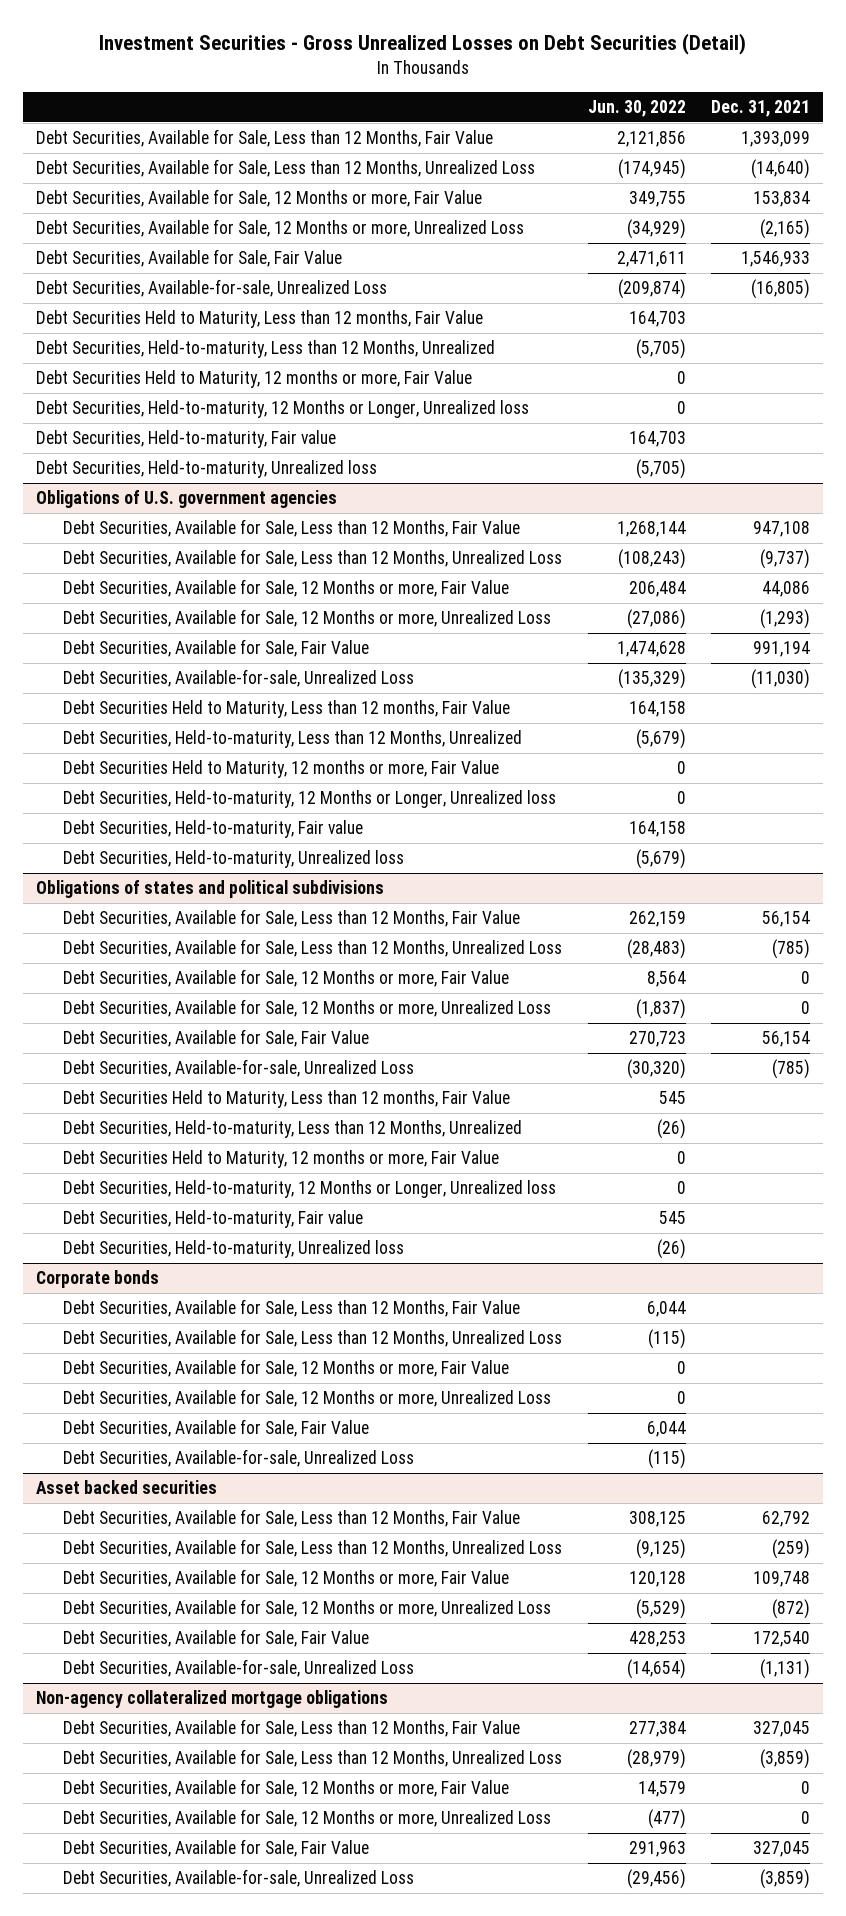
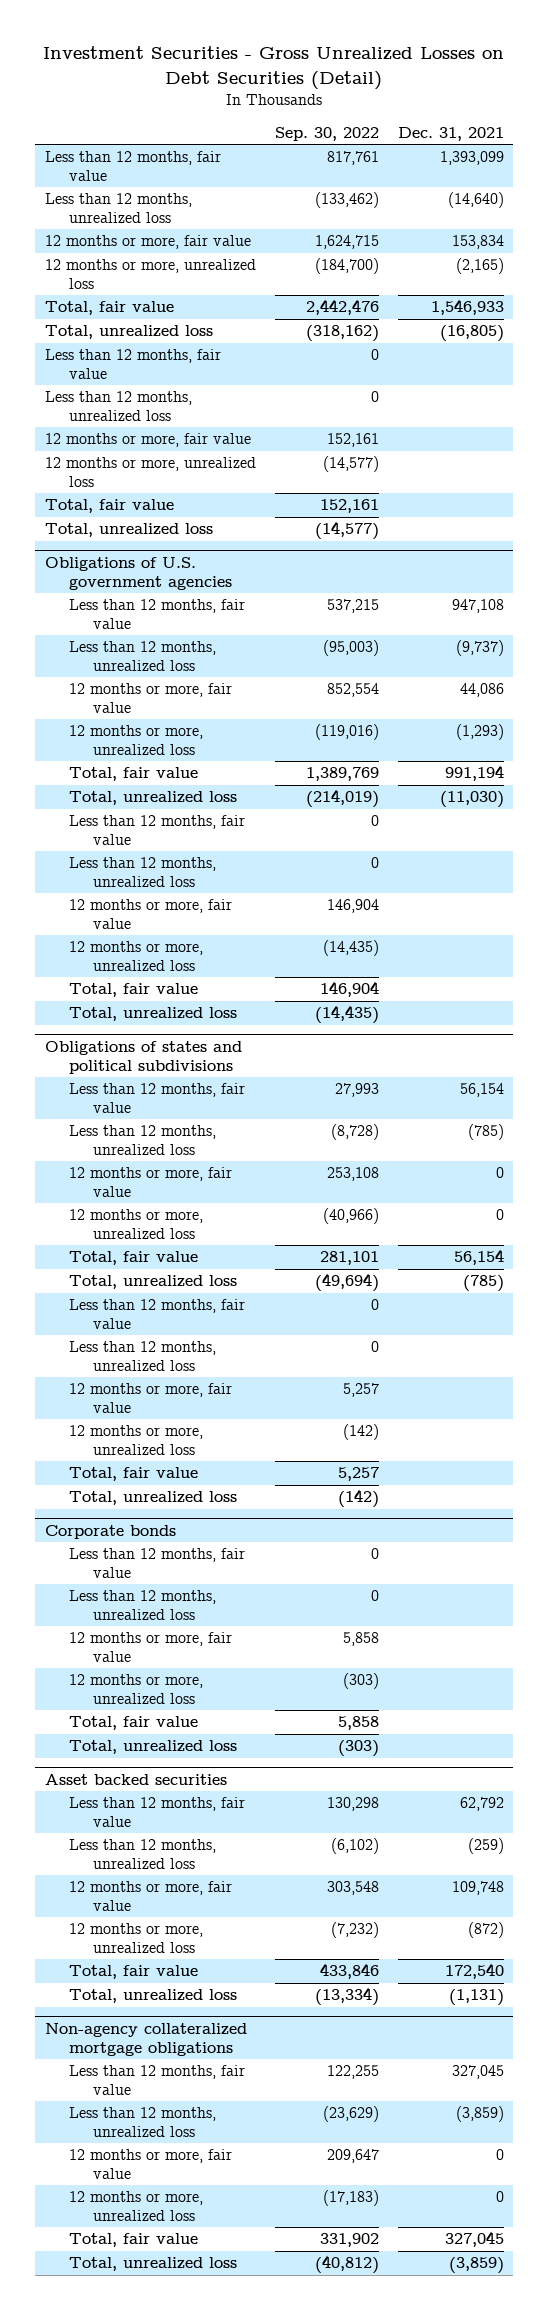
- | Jun. 30, 2022 | Dec. 31, 2021
+ | Sep. 30, 2022 | Dec. 31, 2021
- Debt Securities, Available for Sale, Less than 12 Months, Fair Value | 2,121,856 | 1,393,099
- Debt Securities, Available for Sale, Less than 12 Months, Unrealized Loss | (174,945) | (14,640)
- Debt Securities, Available for Sale, 12 Months or more, Fair Value | 349,755 | 153,834
- Debt Securities, Available for Sale, 12 Months or more, Unrealized Loss | (34,929) | (2,165)
- Debt Securities, Available for Sale, Fair Value | 2,471,611 | 1,546,933
- Debt Securities, Available-for-sale, Unrealized Loss | (209,874) | (16,805)
- Debt Securities Held to Maturity, Less than 12 months, Fair Value | 164,703 |
- Debt Securities, Held-to-maturity, Less than 12 Months, Unrealized | (5,705) |
- Debt Securities Held to Maturity, 12 months or more, Fair Value | 0 |
- Debt Securities, Held-to-maturity, 12 Months or Longer, Unrealized loss | 0 |
- Debt Securities, Held-to-maturity, Fair value | 164,703 |
- Debt Securities, Held-to-maturity, Unrealized loss | (5,705) |
+ Less than 12 months, fair value | 817,761 | 1,393,099
+ Less than 12 months, unrealized loss | (133,462) | (14,640)
+ 12 months or more, fair value | 1,624,715 | 153,834
+ 12 months or more, unrealized loss | (184,700) | (2,165)
+ Total, fair value | 2,442,476 | 1,546,933
+ Total, unrealized loss | (318,162) | (16,805)
+ Less than 12 months, fair value | 0 |
+ Less than 12 months, unrealized loss | 0 |
+ 12 months or more, fair value | 152,161 |
+ 12 months or more, unrealized loss | (14,577) |
+ Total, fair value | 152,161 |
+ Total, unrealized loss | (14,577) |
@ Obligations of U.S. government agencies
- Debt Securities, Available for Sale, Less than 12 Months, Fair Value | 1,268,144 | 947,108
- Debt Securities, Available for Sale, Less than 12 Months, Unrealized Loss | (108,243) | (9,737)
- Debt Securities, Available for Sale, 12 Months or more, Fair Value | 206,484 | 44,086
- Debt Securities, Available for Sale, 12 Months or more, Unrealized Loss | (27,086) | (1,293)
- Debt Securities, Available for Sale, Fair Value | 1,474,628 | 991,194
- Debt Securities, Available-for-sale, Unrealized Loss | (135,329) | (11,030)
- Debt Securities Held to Maturity, Less than 12 months, Fair Value | 164,158 |
- Debt Securities, Held-to-maturity, Less than 12 Months, Unrealized | (5,679) |
- Debt Securities Held to Maturity, 12 months or more, Fair Value | 0 |
- Debt Securities, Held-to-maturity, 12 Months or Longer, Unrealized loss | 0 |
- Debt Securities, Held-to-maturity, Fair value | 164,158 |
- Debt Securities, Held-to-maturity, Unrealized loss | (5,679) |
+ Less than 12 months, fair value | 537,215 | 947,108
+ Less than 12 months, unrealized loss | (95,003) | (9,737)
+ 12 months or more, fair value | 852,554 | 44,086
+ 12 months or more, unrealized loss | (119,016) | (1,293)
+ Total, fair value | 1,389,769 | 991,194
+ Total, unrealized loss | (214,019) | (11,030)
+ Less than 12 months, fair value | 0 |
+ Less than 12 months, unrealized loss | 0 |
+ 12 months or more, fair value | 146,904 |
+ 12 months or more, unrealized loss | (14,435) |
+ Total, fair value | 146,904 |
+ Total, unrealized loss | (14,435) |
@ Obligations of states and political subdivisions
- Debt Securities, Available for Sale, Less than 12 Months, Fair Value | 262,159 | 56,154
- Debt Securities, Available for Sale, Less than 12 Months, Unrealized Loss | (28,483) | (785)
- Debt Securities, Available for Sale, 12 Months or more, Fair Value | 8,564 | 0
- Debt Securities, Available for Sale, 12 Months or more, Unrealized Loss | (1,837) | 0
- Debt Securities, Available for Sale, Fair Value | 270,723 | 56,154
- Debt Securities, Available-for-sale, Unrealized Loss | (30,320) | (785)
- Debt Securities Held to Maturity, Less than 12 months, Fair Value | 545 |
- Debt Securities, Held-to-maturity, Less than 12 Months, Unrealized | (26) |
- Debt Securities Held to Maturity, 12 months or more, Fair Value | 0 |
- Debt Securities, Held-to-maturity, 12 Months or Longer, Unrealized loss | 0 |
- Debt Securities, Held-to-maturity, Fair value | 545 |
- Debt Securities, Held-to-maturity, Unrealized loss | (26) |
+ Less than 12 months, fair value | 27,993 | 56,154
+ Less than 12 months, unrealized loss | (8,728) | (785)
+ 12 months or more, fair value | 253,108 | 0
+ 12 months or more, unrealized loss | (40,966) | 0
+ Total, fair value | 281,101 | 56,154
+ Total, unrealized loss | (49,694) | (785)
+ Less than 12 months, fair value | 0 |
+ Less than 12 months, unrealized loss | 0 |
+ 12 months or more, fair value | 5,257 |
+ 12 months or more, unrealized loss | (142) |
+ Total, fair value | 5,257 |
+ Total, unrealized loss | (142) |
@ Corporate bonds
- Debt Securities, Available for Sale, Less than 12 Months, Fair Value | 6,044 |
- Debt Securities, Available for Sale, Less than 12 Months, Unrealized Loss | (115) |
- Debt Securities, Available for Sale, 12 Months or more, Fair Value | 0 |
- Debt Securities, Available for Sale, 12 Months or more, Unrealized Loss | 0 |
- Debt Securities, Available for Sale, Fair Value | 6,044 |
- Debt Securities, Available-for-sale, Unrealized Loss | (115) |
+ Less than 12 months, fair value | 0 |
+ Less than 12 months, unrealized loss | 0 |
+ 12 months or more, fair value | 5,858 |
+ 12 months or more, unrealized loss | (303) |
+ Total, fair value | 5,858 |
+ Total, unrealized loss | (303) |
@ Asset backed securities
- Debt Securities, Available for Sale, Less than 12 Months, Fair Value | 308,125 | 62,792
- Debt Securities, Available for Sale, Less than 12 Months, Unrealized Loss | (9,125) | (259)
- Debt Securities, Available for Sale, 12 Months or more, Fair Value | 120,128 | 109,748
- Debt Securities, Available for Sale, 12 Months or more, Unrealized Loss | (5,529) | (872)
- Debt Securities, Available for Sale, Fair Value | 428,253 | 172,540
- Debt Securities, Available-for-sale, Unrealized Loss | (14,654) | (1,131)
+ Less than 12 months, fair value | 130,298 | 62,792
+ Less than 12 months, unrealized loss | (6,102) | (259)
+ 12 months or more, fair value | 303,548 | 109,748
+ 12 months or more, unrealized loss | (7,232) | (872)
+ Total, fair value | 433,846 | 172,540
+ Total, unrealized loss | (13,334) | (1,131)
@ Non-agency collateralized mortgage obligations
- Debt Securities, Available for Sale, Less than 12 Months, Fair Value | 277,384 | 327,045
- Debt Securities, Available for Sale, Less than 12 Months, Unrealized Loss | (28,979) | (3,859)
- Debt Securities, Available for Sale, 12 Months or more, Fair Value | 14,579 | 0
- Debt Securities, Available for Sale, 12 Months or more, Unrealized Loss | (477) | 0
- Debt Securities, Available for Sale, Fair Value | 291,963 | 327,045
- Debt Securities, Available-for-sale, Unrealized Loss | (29,456) | (3,859)
+ Less than 12 months, fair value | 122,255 | 327,045
+ Less than 12 months, unrealized loss | (23,629) | (3,859)
+ 12 months or more, fair value | 209,647 | 0
+ 12 months or more, unrealized loss | (17,183) | 0
+ Total, fair value | 331,902 | 327,045
+ Total, unrealized loss | (40,812) | (3,859)

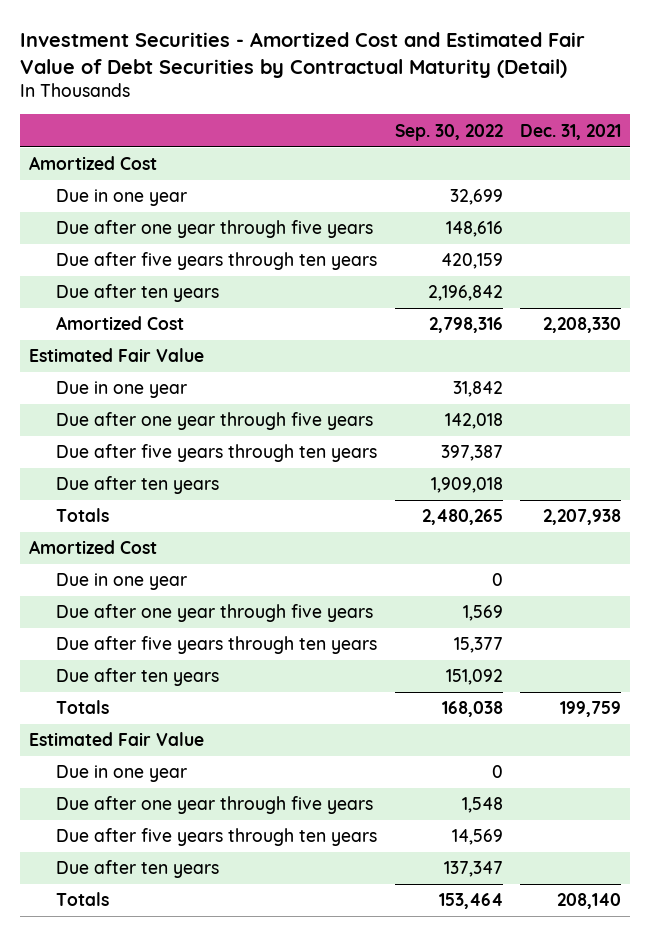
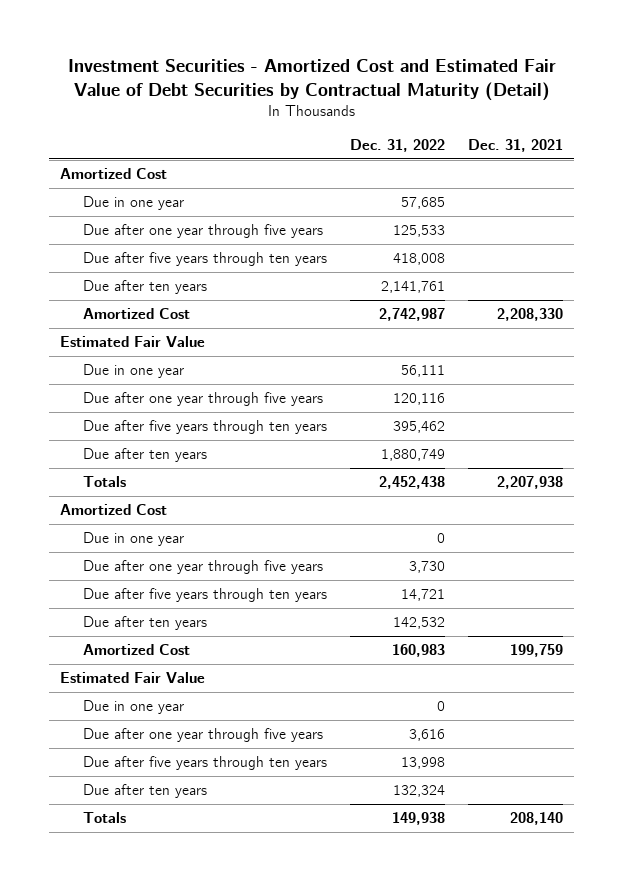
- | Sep. 30, 2022 | Dec. 31, 2021
+ | Dec. 31, 2022 | Dec. 31, 2021
- Totals | 168,038 | 199,759
+ Amortized Cost | 160,983 | 199,759

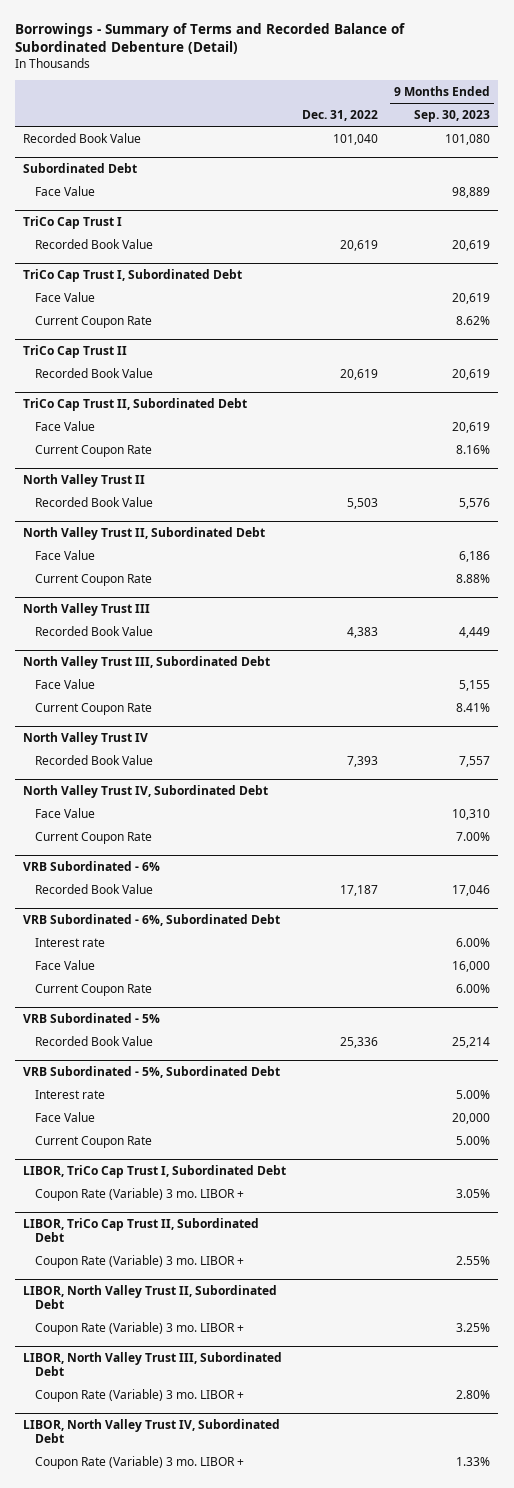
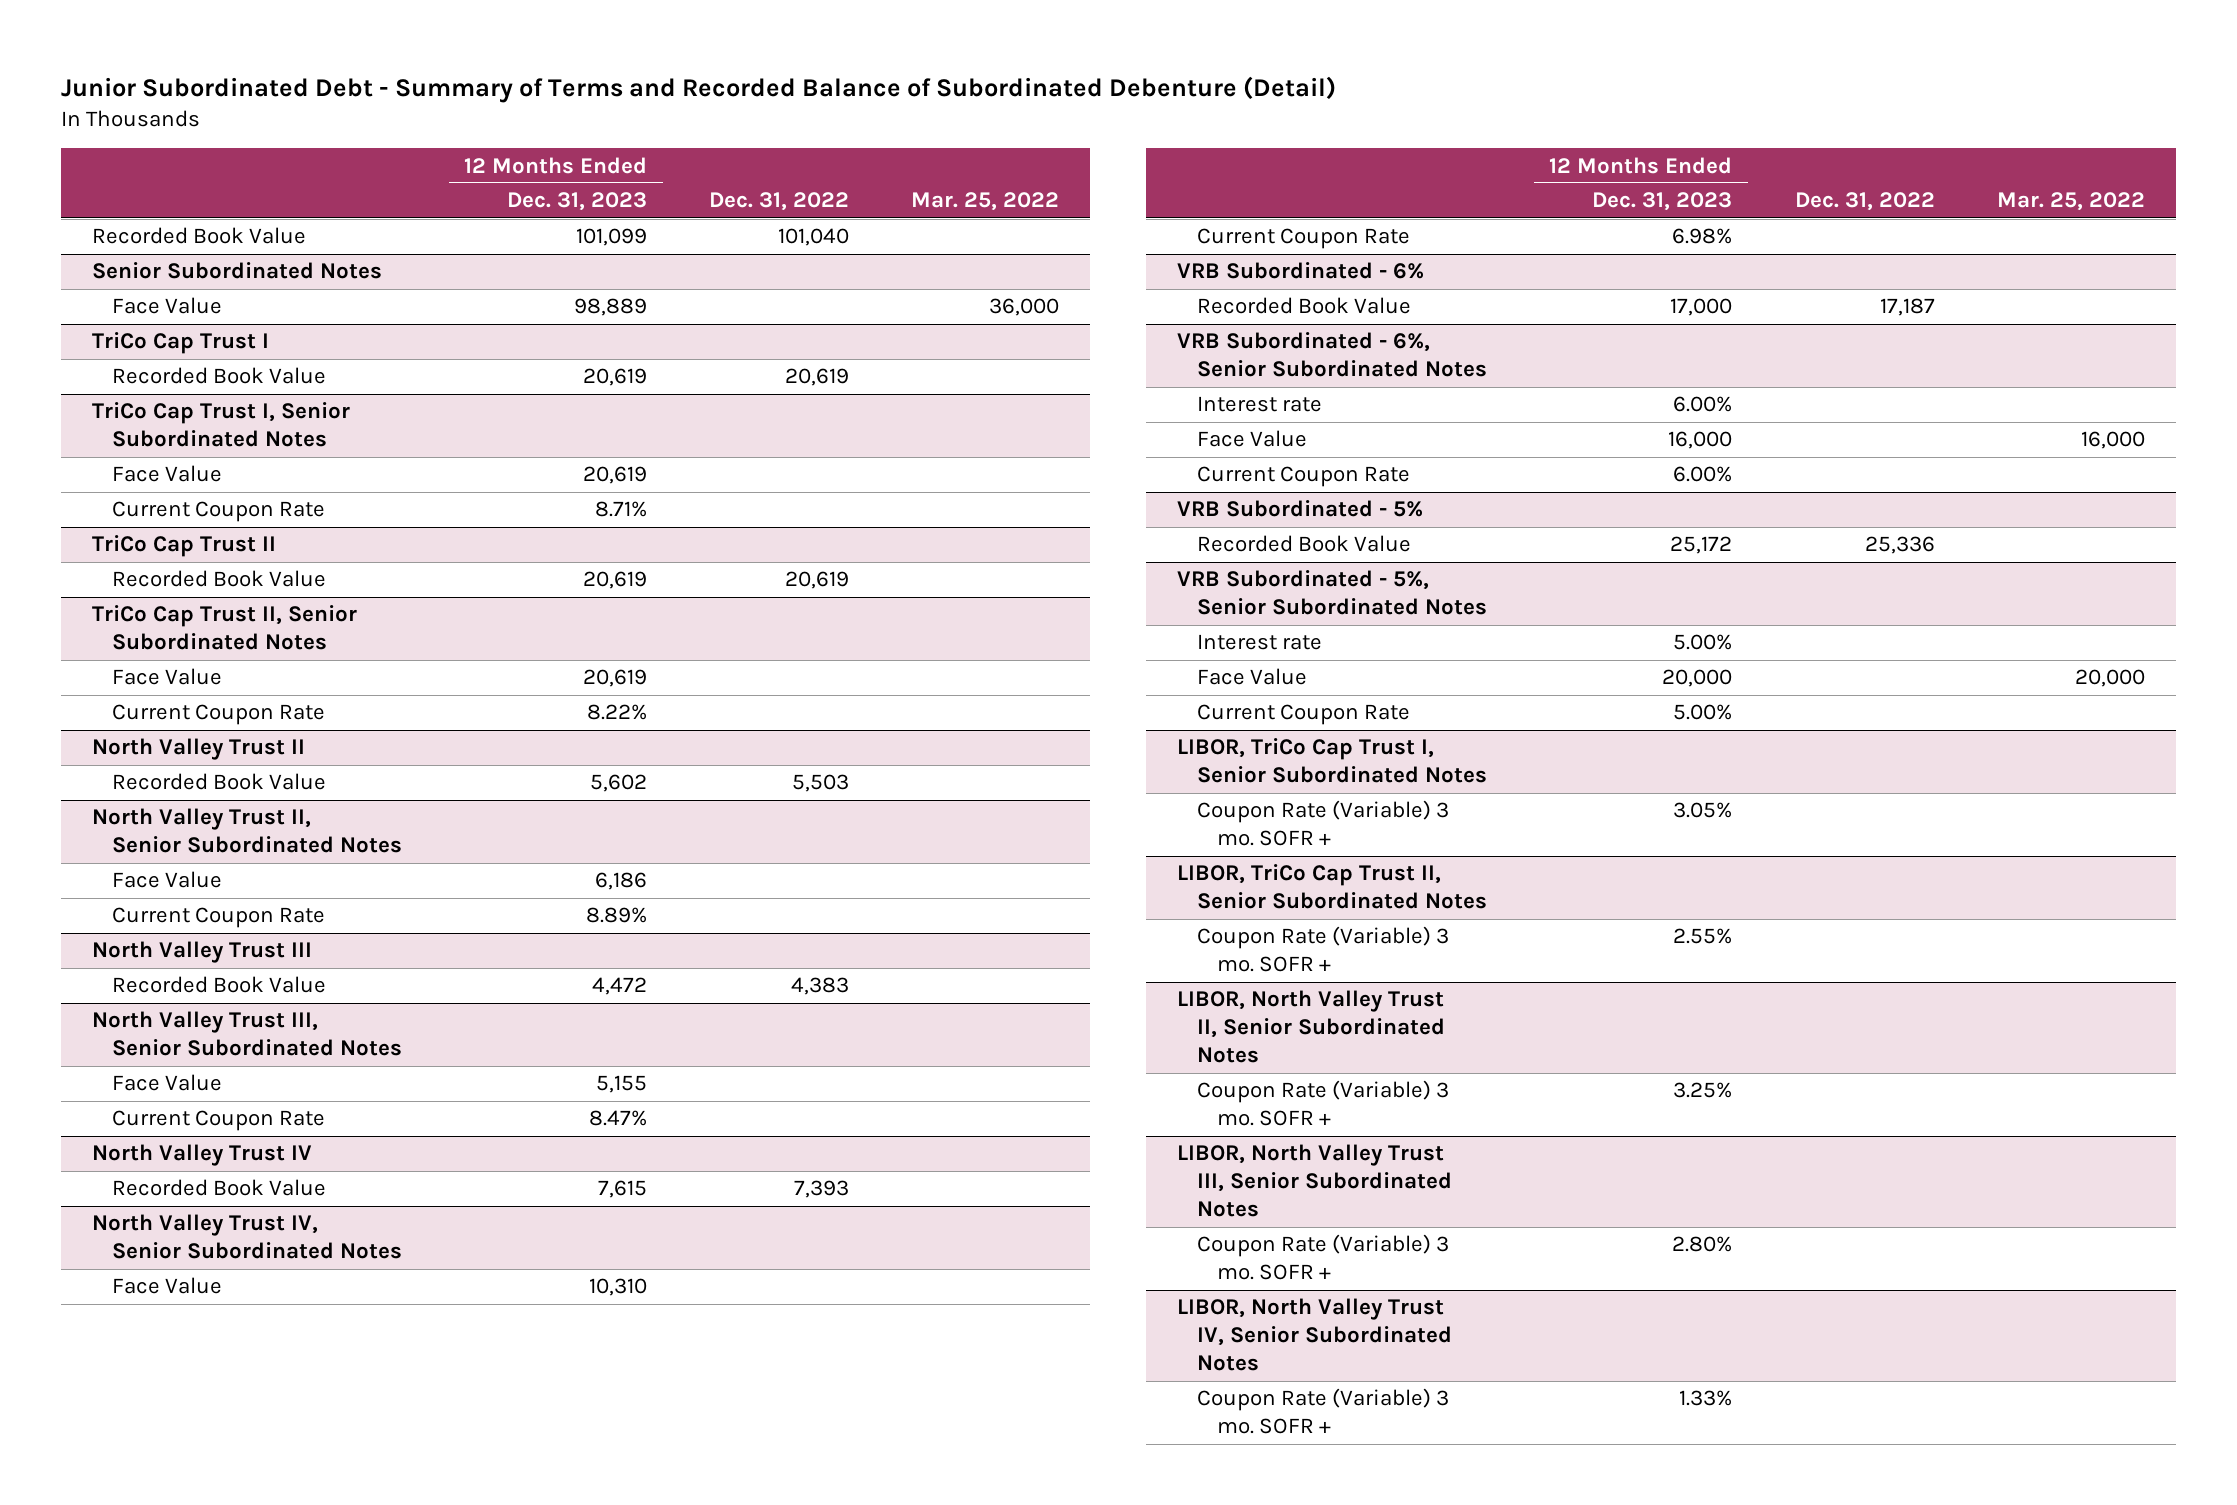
- Borrowings - Summary of Terms and Recorded Balance of Subordinated Debenture (Detail)
+ Junior Subordinated Debt - Summary of Terms and Recorded Balance of Subordinated Debenture (Detail)
- | Dec. 31, 2022 | 9 Months Ended Sep. 30, 2023
+ | 12 Months Ended Dec. 31, 2023 | Dec. 31, 2022 | Mar. 25, 2022
- Subordinated Debt
+ Senior Subordinated Notes
- TriCo Cap Trust I, Subordinated Debt
+ TriCo Cap Trust I, Senior Subordinated Notes
- TriCo Cap Trust II, Subordinated Debt
+ TriCo Cap Trust II, Senior Subordinated Notes
- North Valley Trust II, Subordinated Debt
+ North Valley Trust II, Senior Subordinated Notes
- North Valley Trust III, Subordinated Debt
+ North Valley Trust III, Senior Subordinated Notes
- North Valley Trust IV, Subordinated Debt
+ North Valley Trust IV, Senior Subordinated Notes
- VRB Subordinated - 6%, Subordinated Debt
+ VRB Subordinated - 6%, Senior Subordinated Notes
- VRB Subordinated - 5%, Subordinated Debt
+ VRB Subordinated - 5%, Senior Subordinated Notes
- LIBOR, TriCo Cap Trust I, Subordinated Debt
- Coupon Rate (Variable) 3 mo. LIBOR + | | 3.05%
- LIBOR, TriCo Cap Trust II, Subordinated Debt
- Coupon Rate (Variable) 3 mo. LIBOR + | | 2.55%
- LIBOR, North Valley Trust II, Subordinated Debt
- Coupon Rate (Variable) 3 mo. LIBOR + | | 3.25%
- LIBOR, North Valley Trust III, Subordinated Debt
- Coupon Rate (Variable) 3 mo. LIBOR + | | 2.80%
- LIBOR, North Valley Trust IV, Subordinated Debt
- Coupon Rate (Variable) 3 mo. LIBOR + | | 1.33%
+ LIBOR, TriCo Cap Trust I, Senior Subordinated Notes
+ Coupon Rate (Variable) 3 mo. SOFR + | 3.05% | |
+ LIBOR, TriCo Cap Trust II, Senior Subordinated Notes
+ Coupon Rate (Variable) 3 mo. SOFR + | 2.55% | |
+ LIBOR, North Valley Trust II, Senior Subordinated Notes
+ Coupon Rate (Variable) 3 mo. SOFR + | 3.25% | |
+ LIBOR, North Valley Trust III, Senior Subordinated Notes
+ Coupon Rate (Variable) 3 mo. SOFR + | 2.80% | |
+ LIBOR, North Valley Trust IV, Senior Subordinated Notes
+ Coupon Rate (Variable) 3 mo. SOFR + | 1.33% | |

